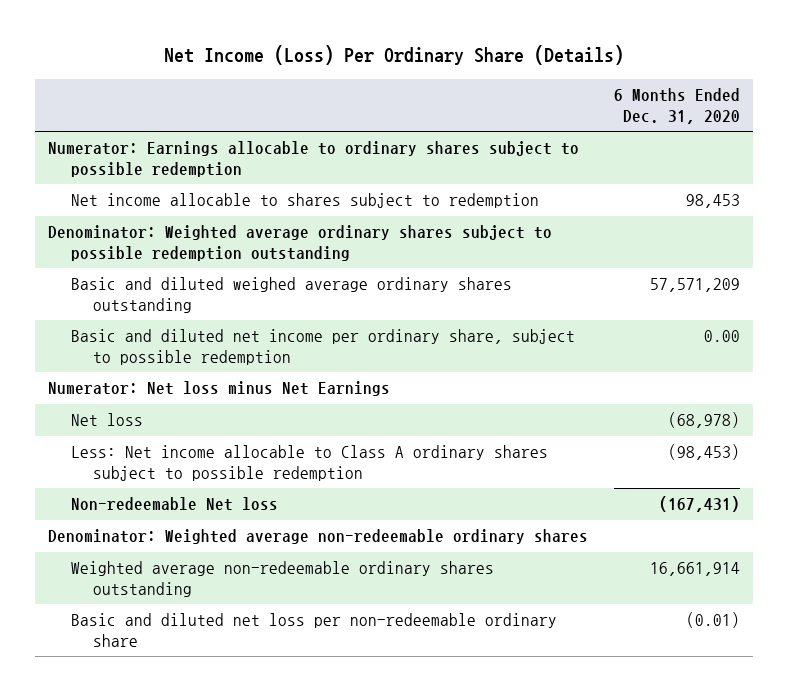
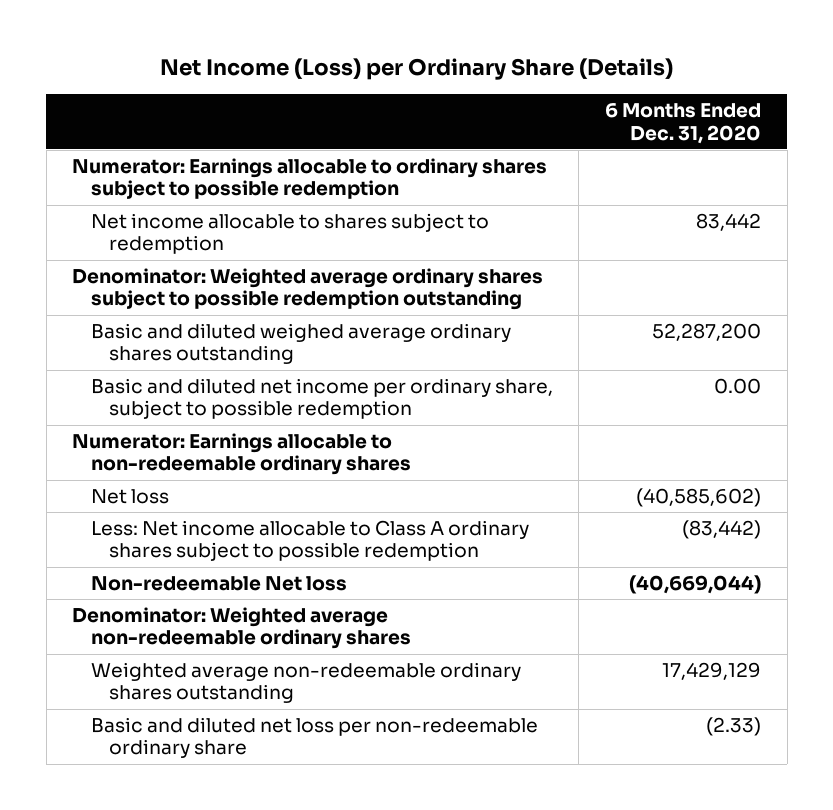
- Net Income (Loss) Per Ordinary Share (Details)
+ Net Income (Loss) per Ordinary Share (Details)
- Net income allocable to shares subject to redemption | 98,453
+ Net income allocable to shares subject to redemption | 83,442
- Basic and diluted weighed average ordinary shares outstanding | 57,571,209
+ Basic and diluted weighed average ordinary shares outstanding | 52,287,200
- Numerator: Net loss minus Net Earnings
- Net loss | (68,978)
- Less: Net income allocable to Class A ordinary shares subject to possible redemption | (98,453)
- Non-redeemable Net loss | (167,431)
+ Numerator: Earnings allocable to non-redeemable ordinary shares
+ Net loss | (40,585,602)
+ Less: Net income allocable to Class A ordinary shares subject to possible redemption | (83,442)
+ Non-redeemable Net loss | (40,669,044)
- Weighted average non-redeemable ordinary shares outstanding | 16,661,914
- Basic and diluted net loss per non-redeemable ordinary share | (0.01)
+ Weighted average non-redeemable ordinary shares outstanding | 17,429,129
+ Basic and diluted net loss per non-redeemable ordinary share | (2.33)

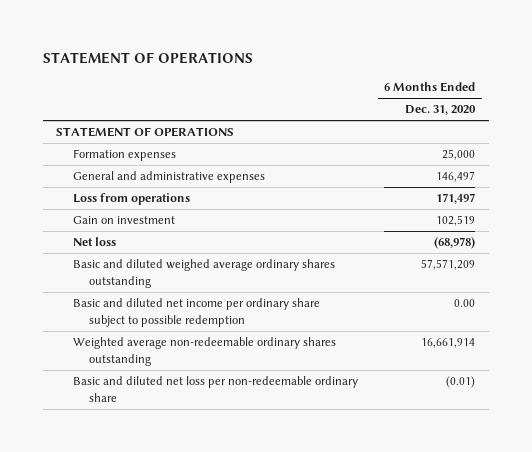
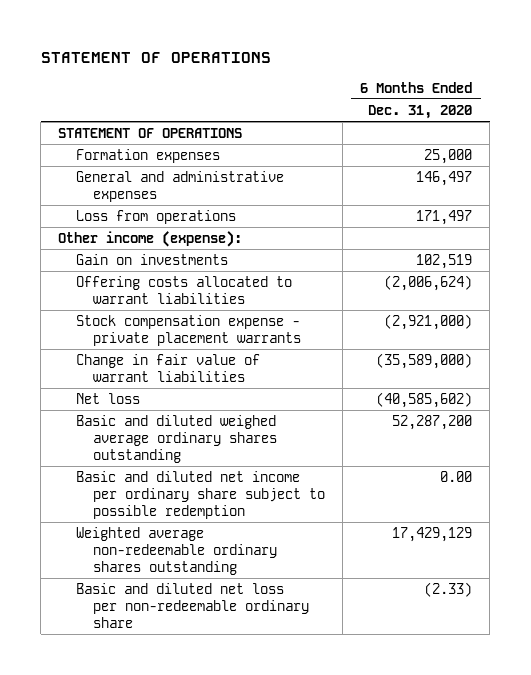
- Gain on investment | 102,519
- Net loss | (68,978)
- Basic and diluted weighed average ordinary shares outstanding | 57,571,209
+ Other income (expense):
+ Gain on investments | 102,519
+ Offering costs allocated to warrant liabilities | (2,006,624)
+ Stock compensation expense - private placement warrants | (2,921,000)
+ Change in fair value of warrant liabilities | (35,589,000)
+ Net loss | (40,585,602)
+ Basic and diluted weighed average ordinary shares outstanding | 52,287,200
- Weighted average non-redeemable ordinary shares outstanding | 16,661,914
- Basic and diluted net loss per non-redeemable ordinary share | (0.01)
+ Weighted average non-redeemable ordinary shares outstanding | 17,429,129
+ Basic and diluted net loss per non-redeemable ordinary share | (2.33)

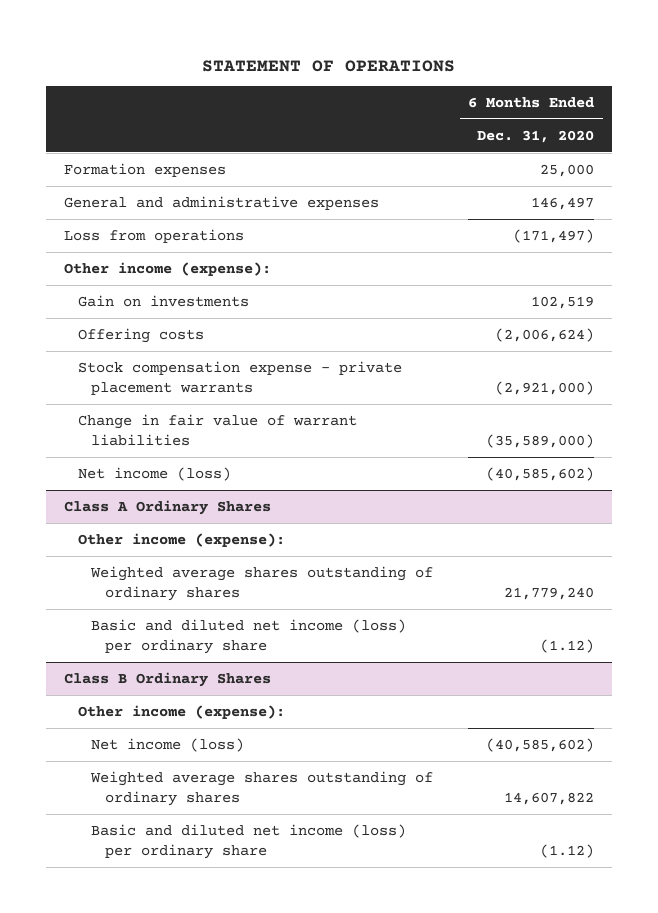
- STATEMENT OF OPERATIONS
- Loss from operations | 171,497
+ Loss from operations | (171,497)
- Offering costs allocated to warrant liabilities | (2,006,624)
+ Offering costs | (2,006,624)
- Net loss | (40,585,602)
- Basic and diluted weighed average ordinary shares outstanding | 52,287,200
- Basic and diluted net income per ordinary share subject to possible redemption | 0.00
- Weighted average non-redeemable ordinary shares outstanding | 17,429,129
- Basic and diluted net loss per non-redeemable ordinary share | (2.33)
+ Net income (loss) | (40,585,602)
+ Class A Ordinary Shares
+ Other income (expense):
+ Weighted average shares outstanding of ordinary shares | 21,779,240
+ Basic and diluted net income (loss) per ordinary share | (1.12)
+ Class B Ordinary Shares
+ Other income (expense):
+ Net income (loss) | (40,585,602)
+ Weighted average shares outstanding of ordinary shares | 14,607,822
+ Basic and diluted net income (loss) per ordinary share | (1.12)

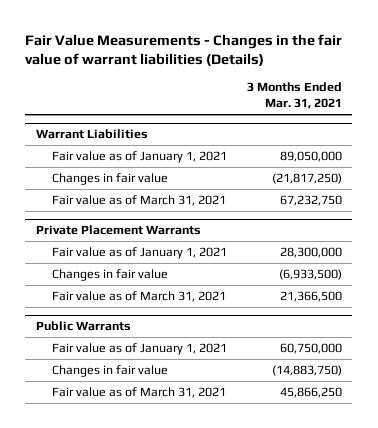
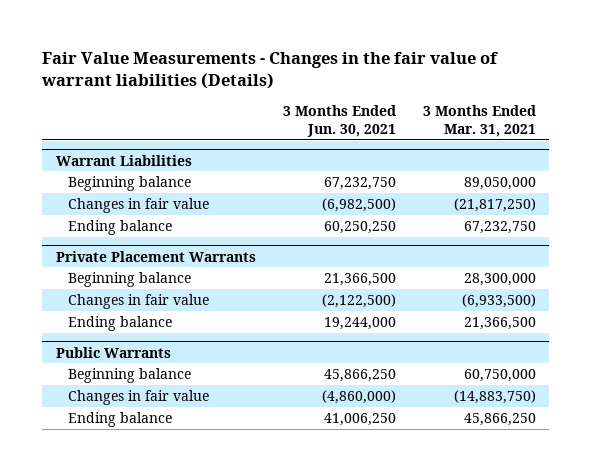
- | 3 Months Ended Mar. 31, 2021
+ | 3 Months Ended Jun. 30, 2021 | 3 Months Ended Mar. 31, 2021
@ Warrant Liabilities
- Fair value as of January 1, 2021 | 89,050,000
+ Beginning balance | 67,232,750 | 89,050,000
- Fair value as of March 31, 2021 | 67,232,750
+ Ending balance | 60,250,250 | 67,232,750
@ Private Placement Warrants
- Fair value as of January 1, 2021 | 28,300,000
+ Beginning balance | 21,366,500 | 28,300,000
- Fair value as of March 31, 2021 | 21,366,500
+ Ending balance | 19,244,000 | 21,366,500
@ Public Warrants
- Fair value as of January 1, 2021 | 60,750,000
+ Beginning balance | 45,866,250 | 60,750,000
- Fair value as of March 31, 2021 | 45,866,250
+ Ending balance | 41,006,250 | 45,866,250

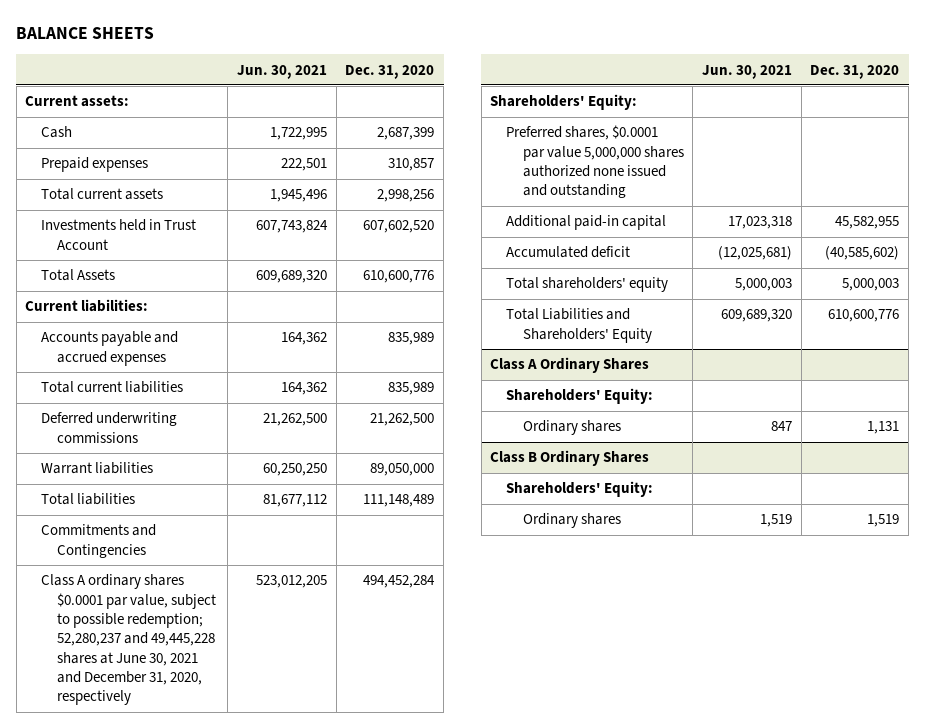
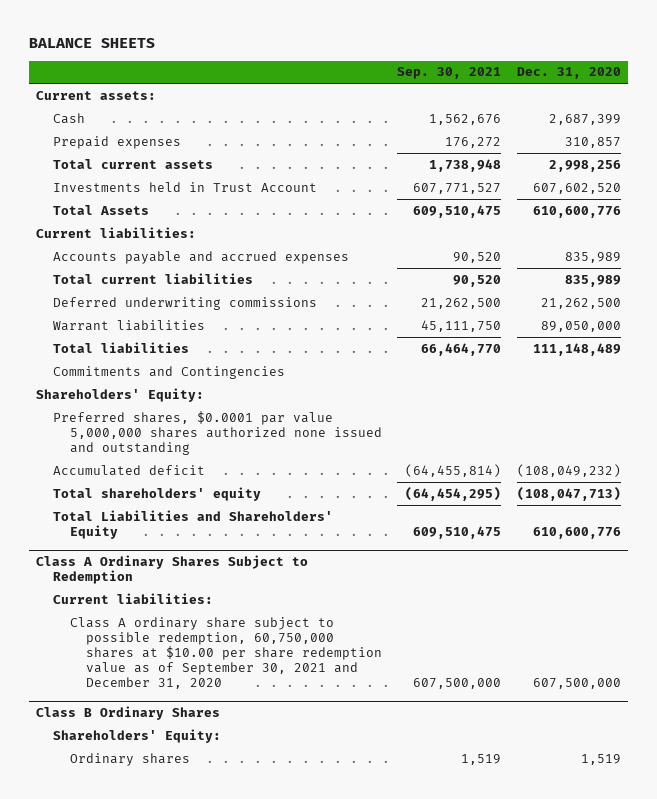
- | Jun. 30, 2021 | Dec. 31, 2020
+ | Sep. 30, 2021 | Dec. 31, 2020
- Class A ordinary shares $0.0001 par value, subject to possible redemption; 52,280,237 and 49,445,228 shares at June 30, 2021 and December 31, 2020, respectively | 523,012,205 | 494,452,284
- Additional paid-in capital | 17,023,318 | 45,582,955
- Accumulated deficit | (12,025,681) | (40,585,602)
- Total shareholders' equity | 5,000,003 | 5,000,003
+ Accumulated deficit | (64,455,814) | (108,049,232)
+ Total shareholders' equity | (64,454,295) | (108,047,713)
- Class A Ordinary Shares
- Shareholders' Equity:
- Ordinary shares | 847 | 1,131
+ Class A Ordinary Shares Subject to Redemption
+ Current liabilities:
+ Class A ordinary share subject to possible redemption, 60,750,000 shares at $10.00 per share redemption value as of September 30, 2021 and December 31, 2020 | 607,500,000 | 607,500,000

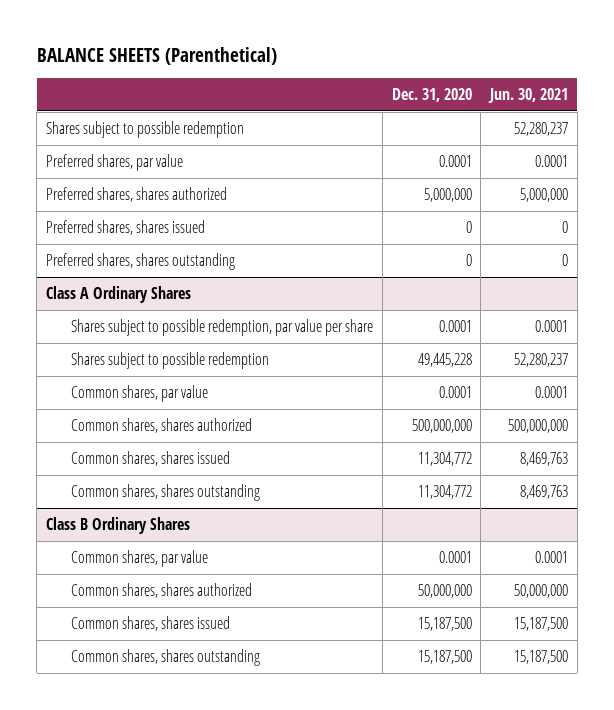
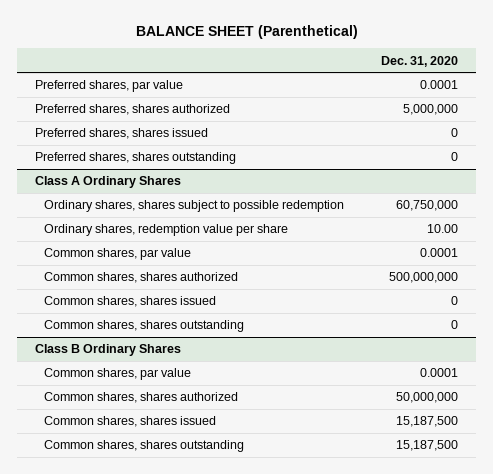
- BALANCE SHEETS (Parenthetical)
+ BALANCE SHEET (Parenthetical)
- | Dec. 31, 2020 | Jun. 30, 2021
+ | Dec. 31, 2020
- Shares subject to possible redemption | | 52,280,237
@ Class A Ordinary Shares
- Shares subject to possible redemption, par value per share | 0.0001 | 0.0001
- Shares subject to possible redemption | 49,445,228 | 52,280,237
+ Ordinary shares, shares subject to possible redemption | 60,750,000
+ Ordinary shares, redemption value per share | 10.00
- Common shares, shares issued | 11,304,772 | 8,469,763
- Common shares, shares outstanding | 11,304,772 | 8,469,763
+ Common shares, shares issued | 0
+ Common shares, shares outstanding | 0

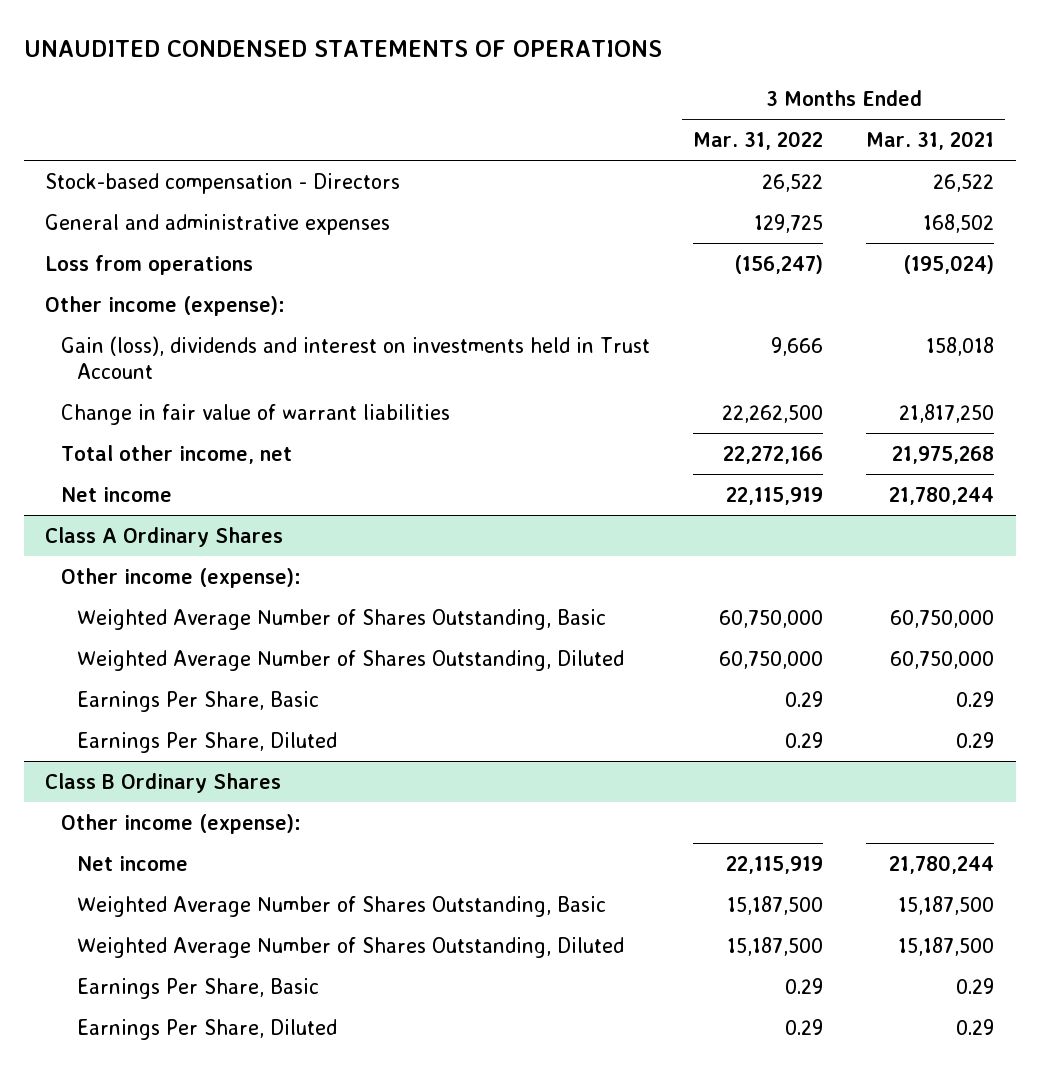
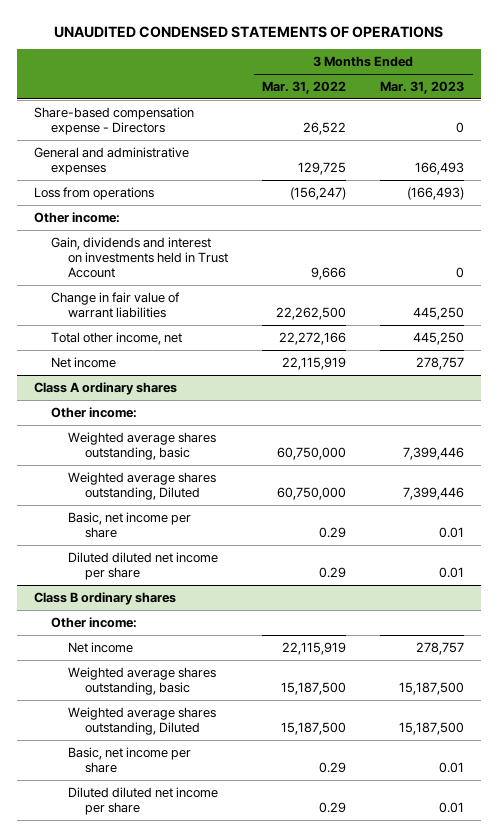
- | 3 Months Ended Mar. 31, 2022 | 3 Months Ended Mar. 31, 2021
+ | 3 Months Ended Mar. 31, 2022 | 3 Months Ended Mar. 31, 2023
- Stock-based compensation - Directors | 26,522 | 26,522
+ Share-based compensation expense - Directors | 26,522 | 0
- Other income (expense):
- Gain (loss), dividends and interest on investments held in Trust Account | 9,666 | 158,018
+ Other income:
+ Gain, dividends and interest on investments held in Trust Account | 9,666 | 0
- Class A Ordinary Shares
- Other income (expense):
- Weighted Average Number of Shares Outstanding, Basic | 60,750,000 | 60,750,000
- Weighted Average Number of Shares Outstanding, Diluted | 60,750,000 | 60,750,000
- Earnings Per Share, Basic | 0.29 | 0.29
- Earnings Per Share, Diluted | 0.29 | 0.29
- Class B Ordinary Shares
- Other income (expense):
+ Class A ordinary shares
+ Other income:
+ Weighted average shares outstanding, basic | 60,750,000 | 7,399,446
+ Weighted average shares outstanding, Diluted | 60,750,000 | 7,399,446
+ Basic, net income per share | 0.29 | 0.01
+ Diluted diluted net income per share | 0.29 | 0.01
+ Class B ordinary shares
+ Other income:
- Weighted Average Number of Shares Outstanding, Basic | 15,187,500 | 15,187,500
- Weighted Average Number of Shares Outstanding, Diluted | 15,187,500 | 15,187,500
- Earnings Per Share, Basic | 0.29 | 0.29
- Earnings Per Share, Diluted | 0.29 | 0.29
+ Weighted average shares outstanding, basic | 15,187,500 | 15,187,500
+ Weighted average shares outstanding, Diluted | 15,187,500 | 15,187,500
+ Basic, net income per share | 0.29 | 0.01
+ Diluted diluted net income per share | 0.29 | 0.01

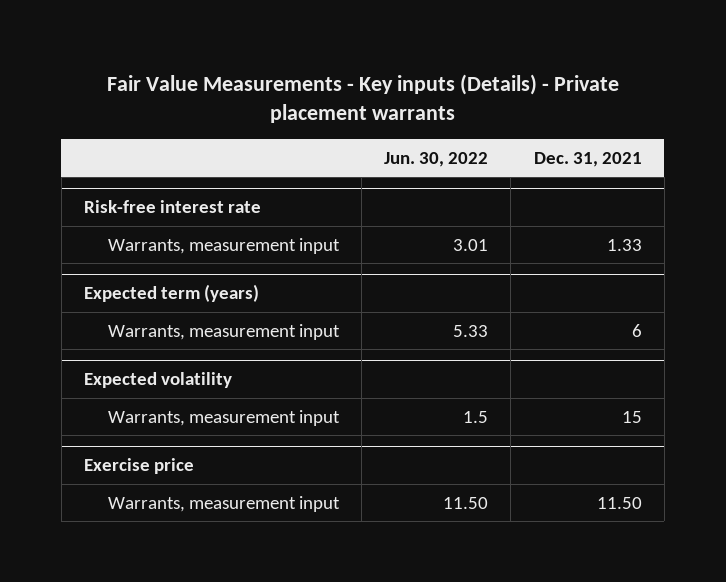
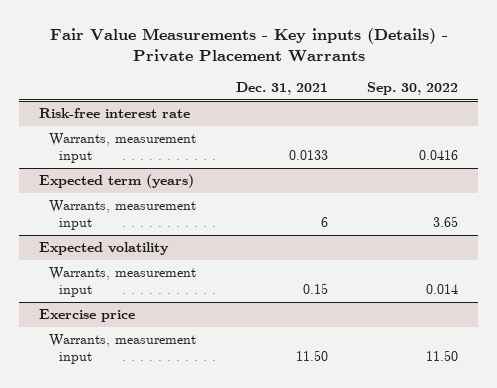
- Fair Value Measurements - Key inputs (Details) - Private placement warrants
+ Fair Value Measurements - Key inputs (Details) - Private Placement Warrants
- | Jun. 30, 2022 | Dec. 31, 2021
+ | Dec. 31, 2021 | Sep. 30, 2022
@ Risk-free interest rate
- Warrants, measurement input | 3.01 | 1.33
+ Warrants, measurement input | 0.0133 | 0.0416
@ Expected volatility
- Warrants, measurement input | 1.5 | 15
+ Warrants, measurement input | 0.15 | 0.014

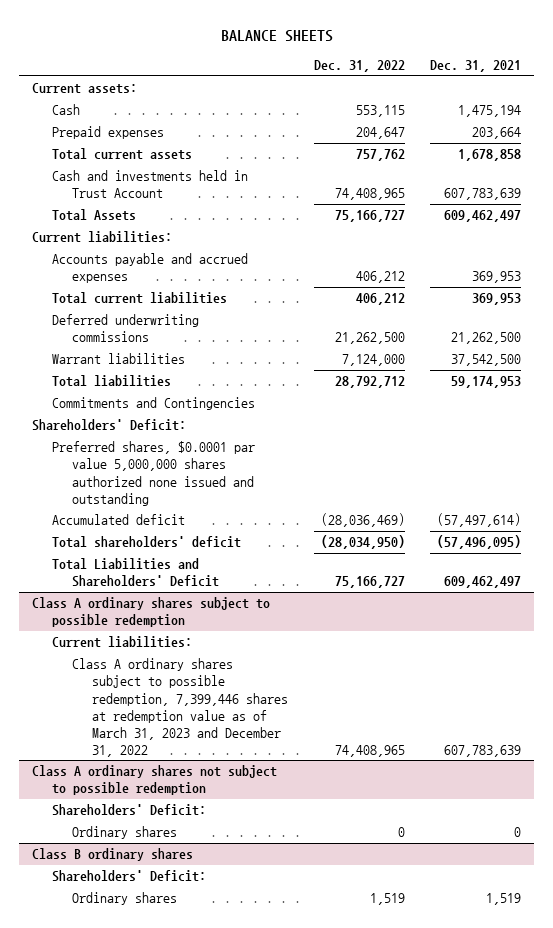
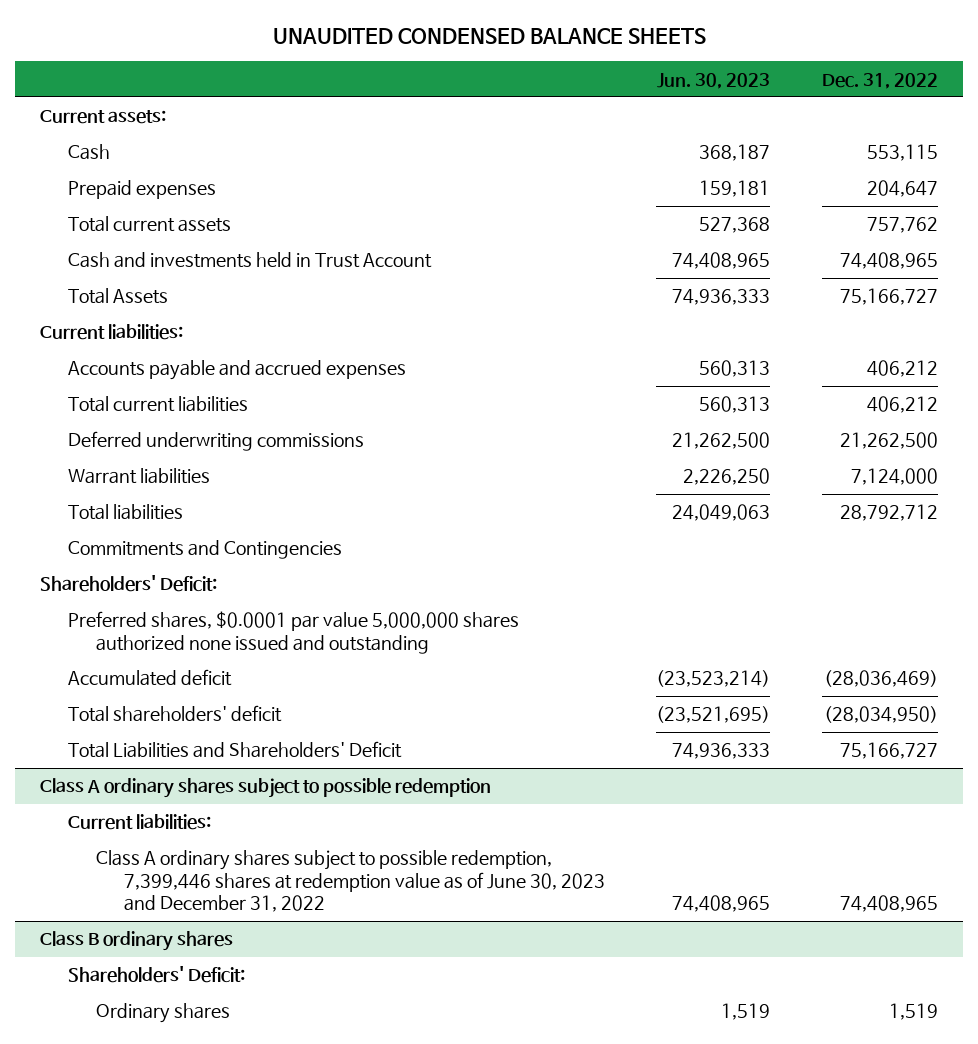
- BALANCE SHEETS
+ UNAUDITED CONDENSED BALANCE SHEETS
- | Dec. 31, 2022 | Dec. 31, 2021
+ | Jun. 30, 2023 | Dec. 31, 2022
@ Class A ordinary shares subject to possible redemption
- Class A ordinary shares subject to possible redemption, 7,399,446 shares at redemption value as of March 31, 2023 and December 31, 2022 | 74,408,965 | 607,783,639
- Class A ordinary shares not subject to possible redemption
- Shareholders' Deficit:
- Ordinary shares | 0 | 0
@ Class A ordinary shares subject to possible redemption
+ Class A ordinary shares subject to possible redemption, 7,399,446 shares at redemption value as of June 30, 2023 and December 31, 2022 | 74,408,965 | 74,408,965

